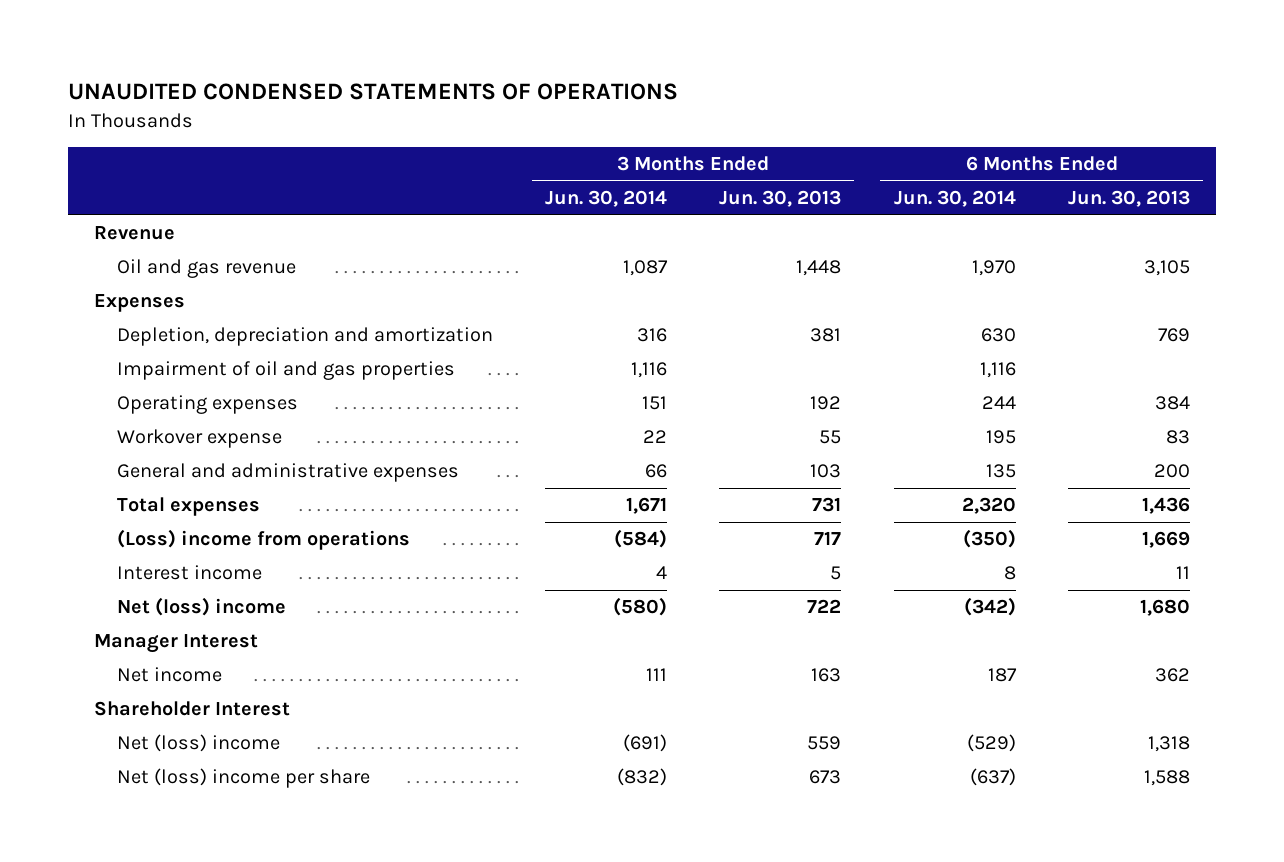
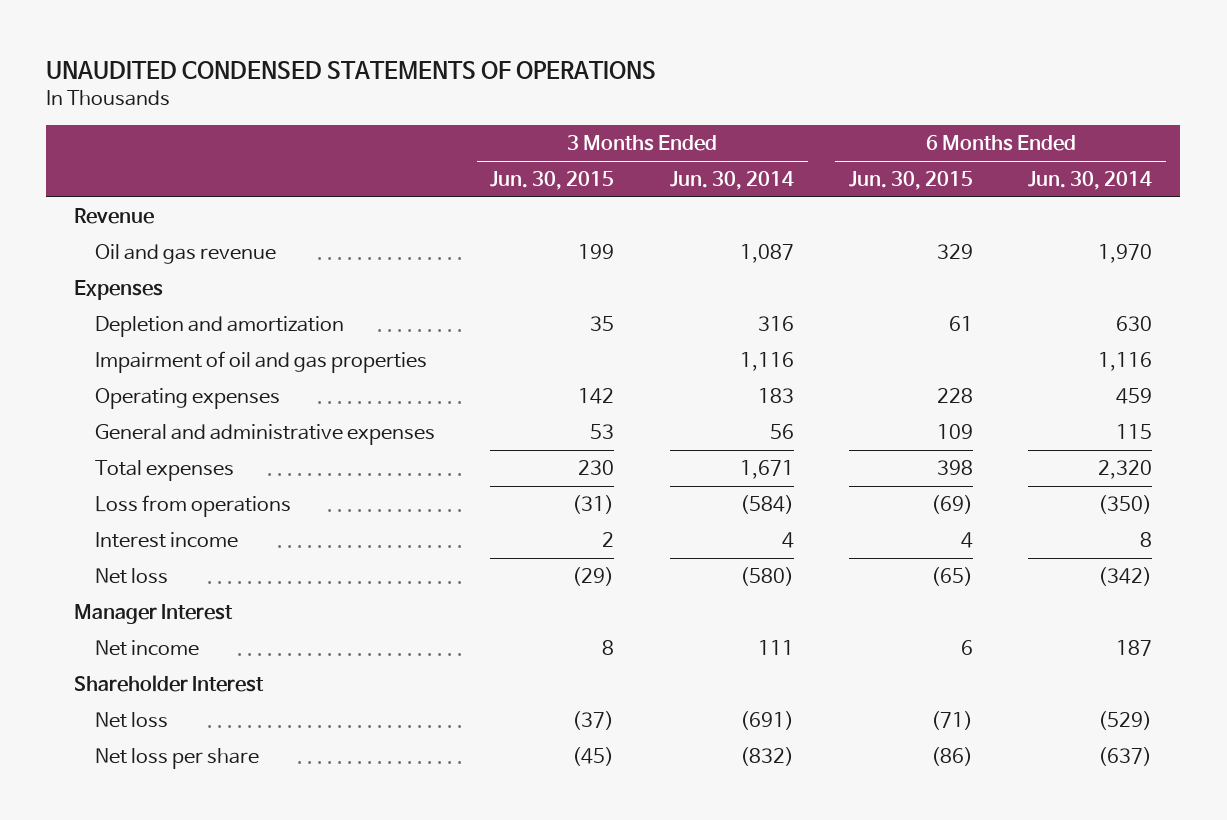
- | 3 Months Ended Jun. 30, 2014 | 3 Months Ended Jun. 30, 2013 | 6 Months Ended Jun. 30, 2014 | 6 Months Ended Jun. 30, 2013
+ | 3 Months Ended Jun. 30, 2015 | 3 Months Ended Jun. 30, 2014 | 6 Months Ended Jun. 30, 2015 | 6 Months Ended Jun. 30, 2014
- Depletion, depreciation and amortization | 316 | 381 | 630 | 769
+ Depletion and amortization | 35 | 316 | 61 | 630
- Operating expenses | 151 | 192 | 244 | 384
- Workover expense | 22 | 55 | 195 | 83
- General and administrative expenses | 66 | 103 | 135 | 200
+ Operating expenses | 142 | 183 | 228 | 459
+ General and administrative expenses | 53 | 56 | 109 | 115
- (Loss) income from operations | (584) | 717 | (350) | 1,669
+ Loss from operations | (31) | (584) | (69) | (350)
- Net (loss) income | (580) | 722 | (342) | 1,680
+ Net loss | (29) | (580) | (65) | (342)
- Net (loss) income | (691) | 559 | (529) | 1,318
- Net (loss) income per share | (832) | 673 | (637) | 1,588
+ Net loss | (37) | (691) | (71) | (529)
+ Net loss per share | (45) | (832) | (86) | (637)

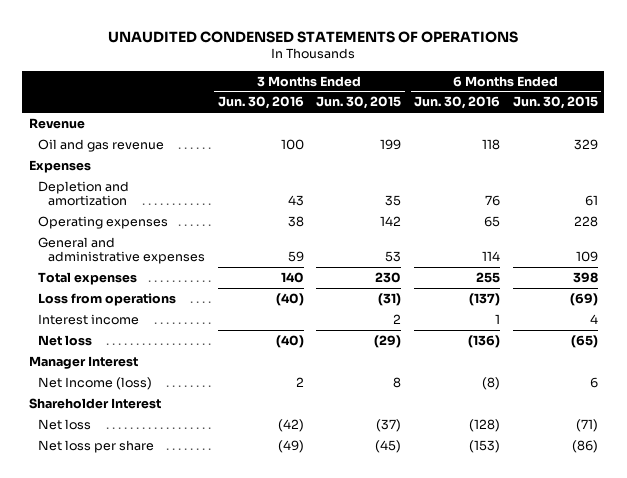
- | 3 Months Ended Jun. 30, 2015 | 3 Months Ended Jun. 30, 2014 | 6 Months Ended Jun. 30, 2015 | 6 Months Ended Jun. 30, 2014
+ | 3 Months Ended Jun. 30, 2016 | 3 Months Ended Jun. 30, 2015 | 6 Months Ended Jun. 30, 2016 | 6 Months Ended Jun. 30, 2015
- Impairment of oil and gas properties | | 1,116 | | 1,116
- Net income | 8 | 111 | 6 | 187
+ Net Income (loss) | 2 | 8 | (8) | 6

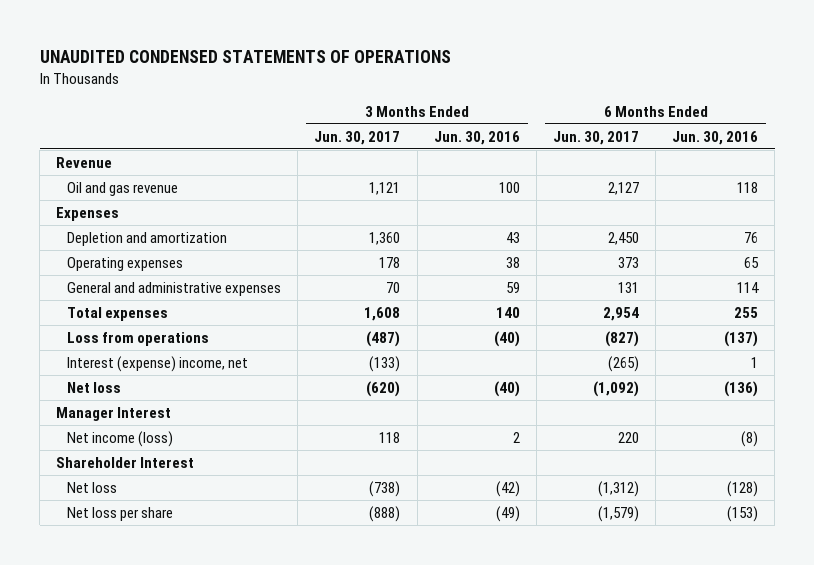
- | 3 Months Ended Jun. 30, 2016 | 3 Months Ended Jun. 30, 2015 | 6 Months Ended Jun. 30, 2016 | 6 Months Ended Jun. 30, 2015
+ | 3 Months Ended Jun. 30, 2017 | 3 Months Ended Jun. 30, 2016 | 6 Months Ended Jun. 30, 2017 | 6 Months Ended Jun. 30, 2016
- Interest income | | 2 | 1 | 4
+ Interest (expense) income, net | (133) | | (265) | 1
- Net Income (loss) | 2 | 8 | (8) | 6
+ Net income (loss) | 118 | 2 | 220 | (8)

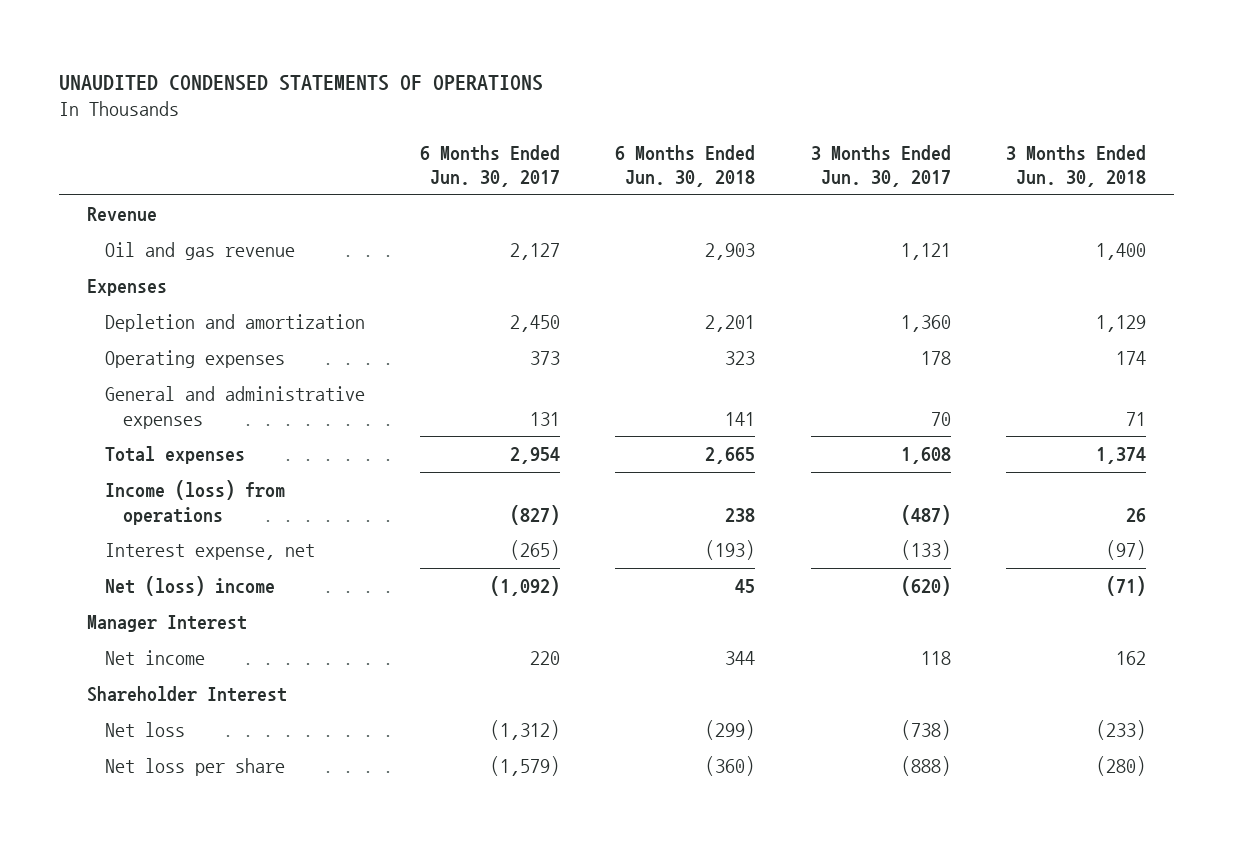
- | 3 Months Ended Jun. 30, 2017 | 3 Months Ended Jun. 30, 2016 | 6 Months Ended Jun. 30, 2017 | 6 Months Ended Jun. 30, 2016
+ | 6 Months Ended Jun. 30, 2017 | 6 Months Ended Jun. 30, 2018 | 3 Months Ended Jun. 30, 2017 | 3 Months Ended Jun. 30, 2018
- Loss from operations | (487) | (40) | (827) | (137)
- Interest (expense) income, net | (133) | | (265) | 1
- Net loss | (620) | (40) | (1,092) | (136)
+ Income (loss) from operations | (827) | 238 | (487) | 26
+ Interest expense, net | (265) | (193) | (133) | (97)
+ Net (loss) income | (1,092) | 45 | (620) | (71)
- Net income (loss) | 118 | 2 | 220 | (8)
+ Net income | 220 | 344 | 118 | 162

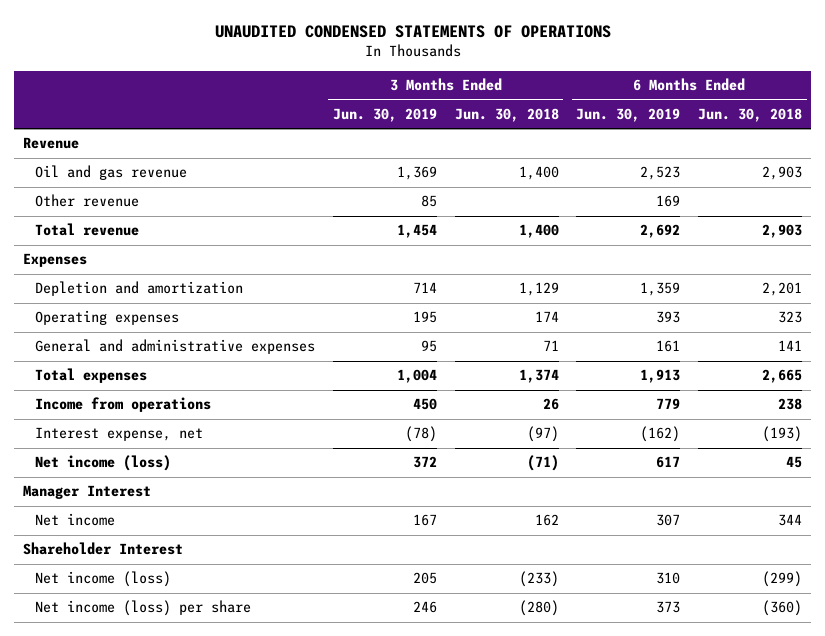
- | 6 Months Ended Jun. 30, 2017 | 6 Months Ended Jun. 30, 2018 | 3 Months Ended Jun. 30, 2017 | 3 Months Ended Jun. 30, 2018
+ | 3 Months Ended Jun. 30, 2019 | 3 Months Ended Jun. 30, 2018 | 6 Months Ended Jun. 30, 2019 | 6 Months Ended Jun. 30, 2018
+ Other revenue | 85 | | 169 |
+ Total revenue | 1,454 | 1,400 | 2,692 | 2,903
- Income (loss) from operations | (827) | 238 | (487) | 26
+ Income from operations | 450 | 26 | 779 | 238
- Net (loss) income | (1,092) | 45 | (620) | (71)
+ Net income (loss) | 372 | (71) | 617 | 45
- Net loss | (1,312) | (299) | (738) | (233)
- Net loss per share | (1,579) | (360) | (888) | (280)
+ Net income (loss) | 205 | (233) | 310 | (299)
+ Net income (loss) per share | 246 | (280) | 373 | (360)

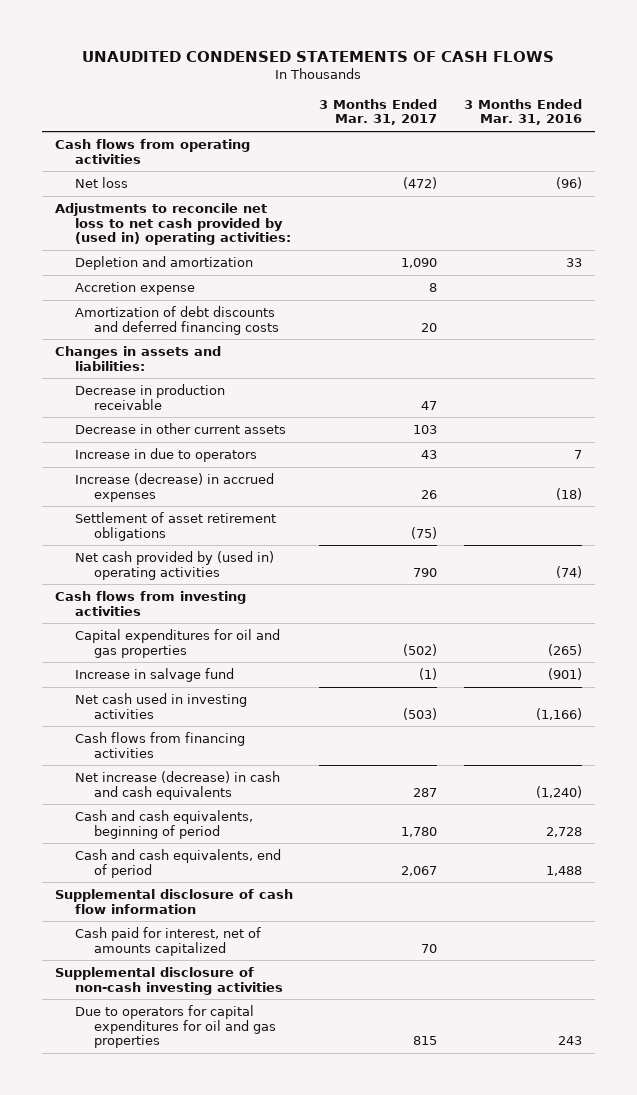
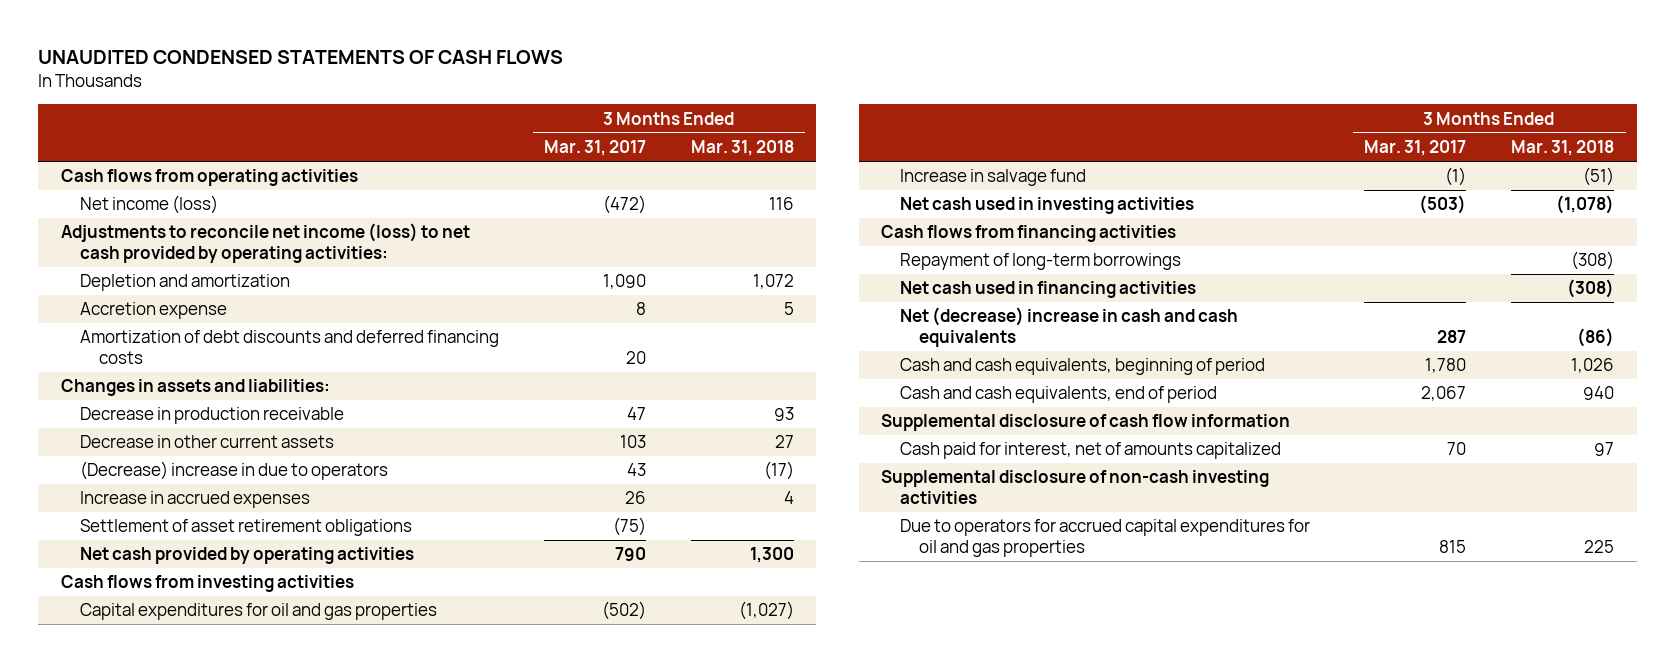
- | 3 Months Ended Mar. 31, 2017 | 3 Months Ended Mar. 31, 2016
+ | 3 Months Ended Mar. 31, 2017 | 3 Months Ended Mar. 31, 2018
- Net loss | (472) | (96)
- Adjustments to reconcile net loss to net cash provided by (used in) operating activities:
+ Net income (loss) | (472) | 116
+ Adjustments to reconcile net income (loss) to net cash provided by operating activities:
- Increase in due to operators | 43 | 7
- Increase (decrease) in accrued expenses | 26 | (18)
+ (Decrease) increase in due to operators | 43 | (17)
+ Increase in accrued expenses | 26 | 4
- Net cash provided by (used in) operating activities | 790 | (74)
+ Net cash provided by operating activities | 790 | 1,300
- Net increase (decrease) in cash and cash equivalents | 287 | (1,240)
+ Repayment of long-term borrowings | | (308)
+ Net cash used in financing activities | | (308)
+ Net (decrease) increase in cash and cash equivalents | 287 | (86)
- Due to operators for capital expenditures for oil and gas properties | 815 | 243
+ Due to operators for accrued capital expenditures for oil and gas properties | 815 | 225

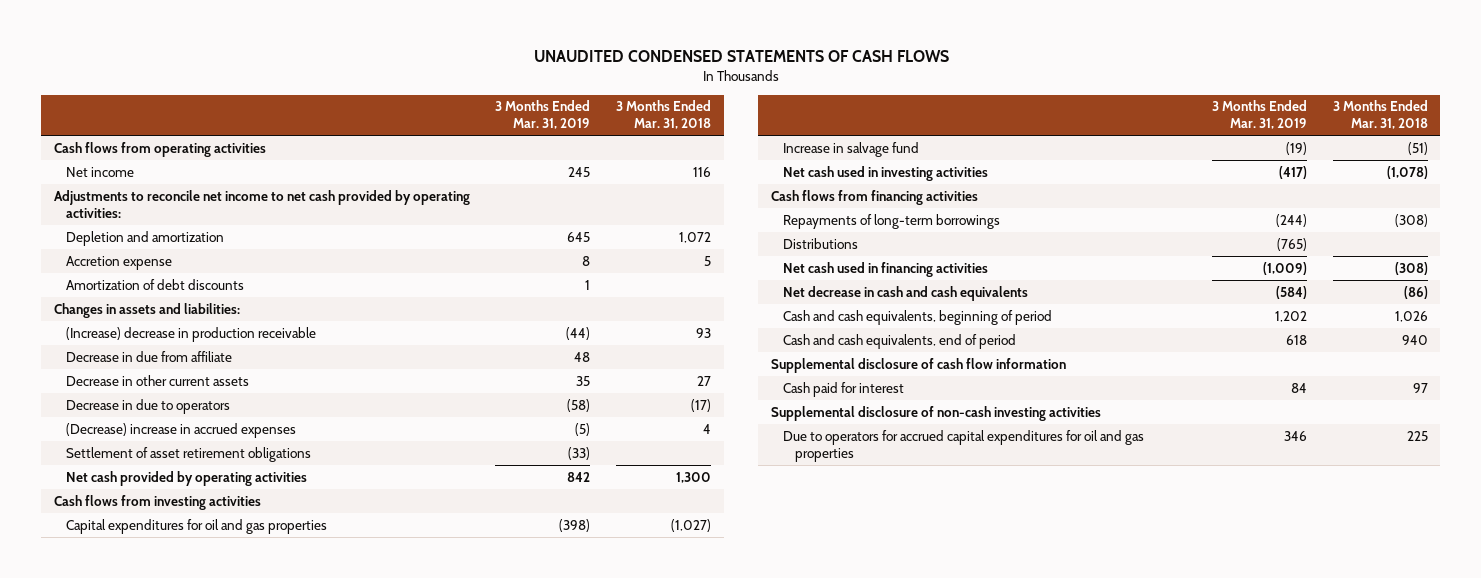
- | 3 Months Ended Mar. 31, 2017 | 3 Months Ended Mar. 31, 2018
+ | 3 Months Ended Mar. 31, 2019 | 3 Months Ended Mar. 31, 2018
- Net income (loss) | (472) | 116
- Adjustments to reconcile net income (loss) to net cash provided by operating activities:
+ Net income | 245 | 116
+ Adjustments to reconcile net income to net cash provided by operating activities:
- Amortization of debt discounts and deferred financing costs | 20 |
+ Amortization of debt discounts | 1 |
- Decrease in production receivable | 47 | 93
+ (Increase) decrease in production receivable | (44) | 93
+ Decrease in due from affiliate | 48 |
- (Decrease) increase in due to operators | 43 | (17)
- Increase in accrued expenses | 26 | 4
+ Decrease in due to operators | (58) | (17)
+ (Decrease) increase in accrued expenses | (5) | 4
- Repayment of long-term borrowings | | (308)
+ Repayments of long-term borrowings | (244) | (308)
+ Distributions | (765) |
- Net (decrease) increase in cash and cash equivalents | 287 | (86)
+ Net decrease in cash and cash equivalents | (584) | (86)
- Cash paid for interest, net of amounts capitalized | 70 | 97
+ Cash paid for interest | 84 | 97

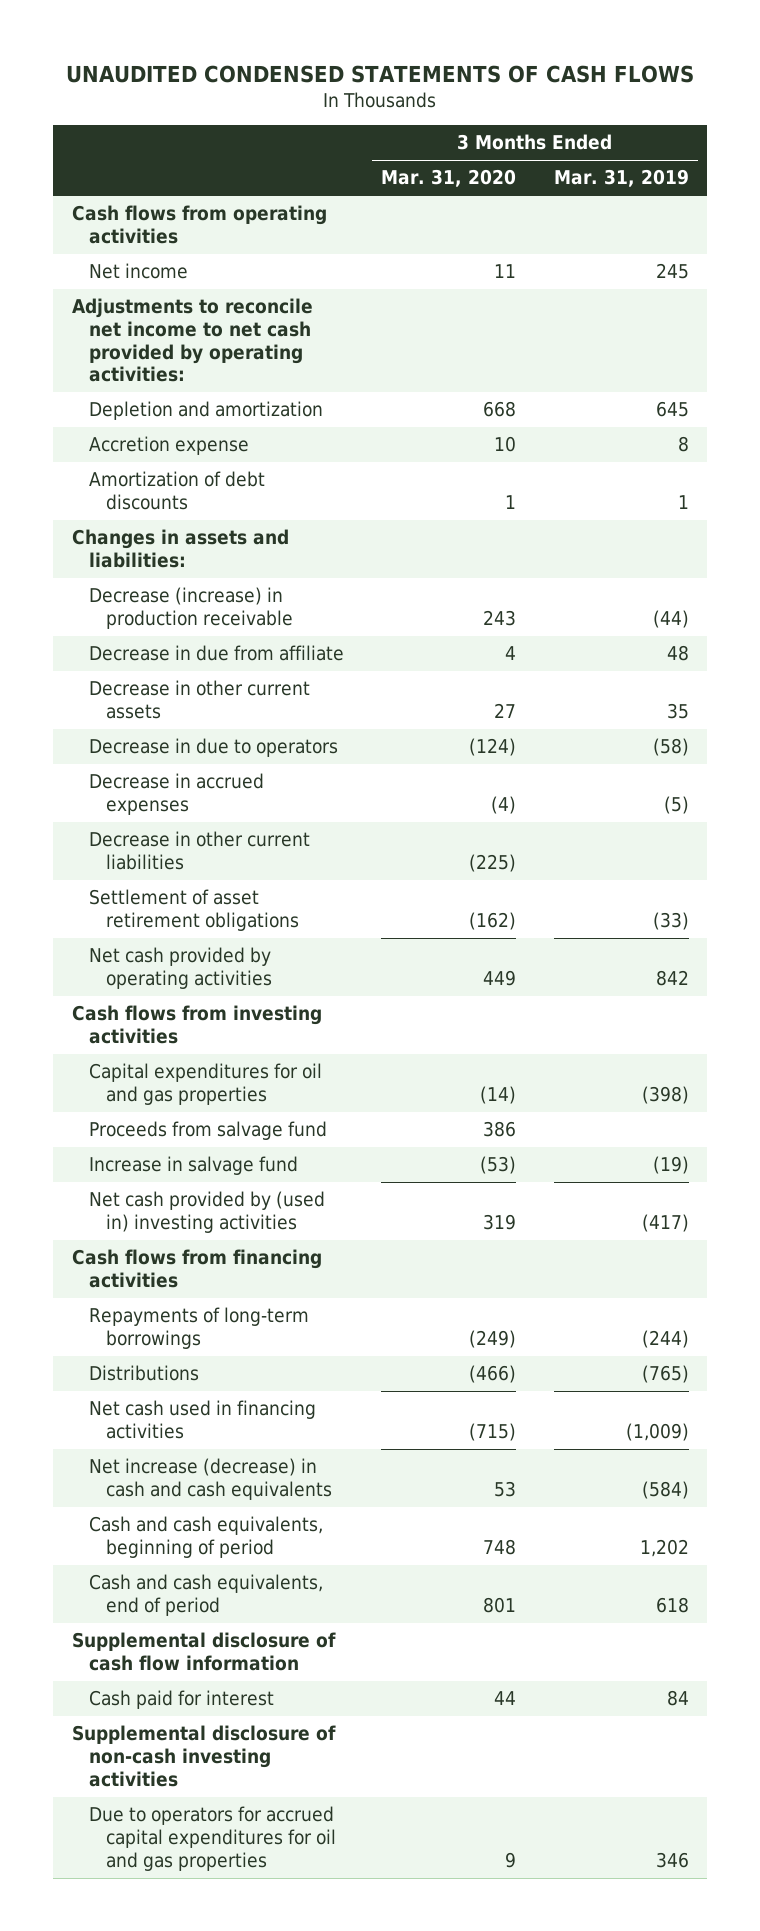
- | 3 Months Ended Mar. 31, 2019 | 3 Months Ended Mar. 31, 2018
+ | 3 Months Ended Mar. 31, 2020 | 3 Months Ended Mar. 31, 2019
- (Increase) decrease in production receivable | (44) | 93
+ Decrease (increase) in production receivable | 243 | (44)
- (Decrease) increase in accrued expenses | (5) | 4
+ Decrease in accrued expenses | (4) | (5)
+ Decrease in other current liabilities | (225) |
+ Proceeds from salvage fund | 386 |
- Net cash used in investing activities | (417) | (1,078)
+ Net cash provided by (used in) investing activities | 319 | (417)
- Net decrease in cash and cash equivalents | (584) | (86)
+ Net increase (decrease) in cash and cash equivalents | 53 | (584)

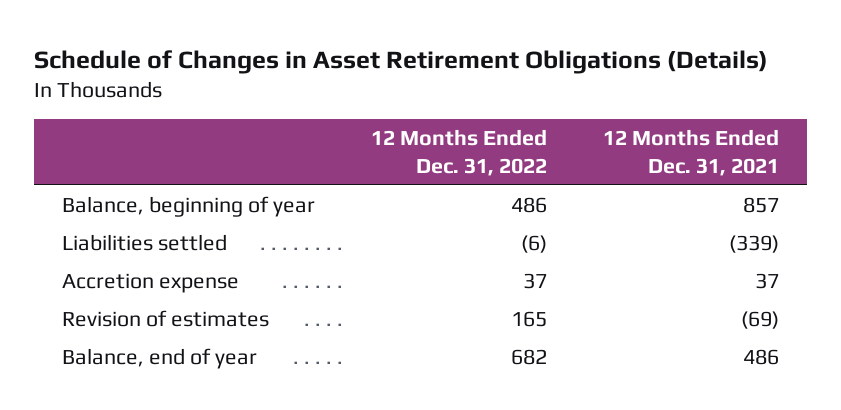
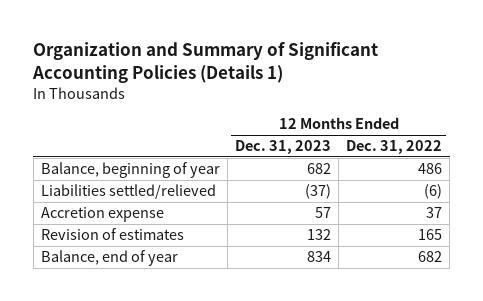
- Schedule of Changes in Asset Retirement Obligations (Details)
+ Organization and Summary of Significant Accounting Policies (Details 1)
- | 12 Months Ended Dec. 31, 2022 | 12 Months Ended Dec. 31, 2021
+ | 12 Months Ended Dec. 31, 2023 | 12 Months Ended Dec. 31, 2022
- Liabilities settled | (6) | (339)
+ Liabilities settled/relieved | (37) | (6)

